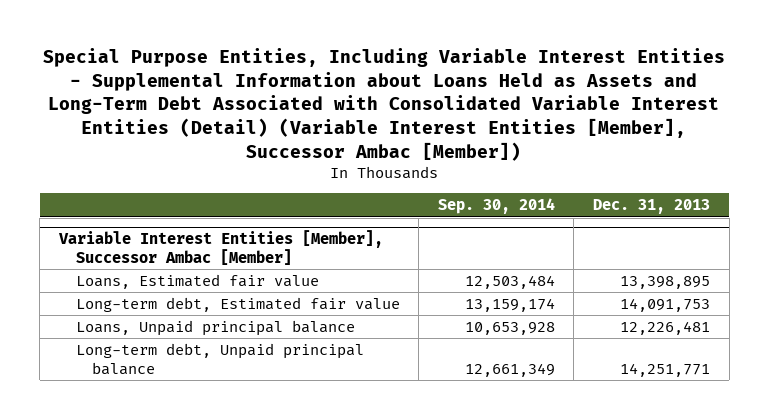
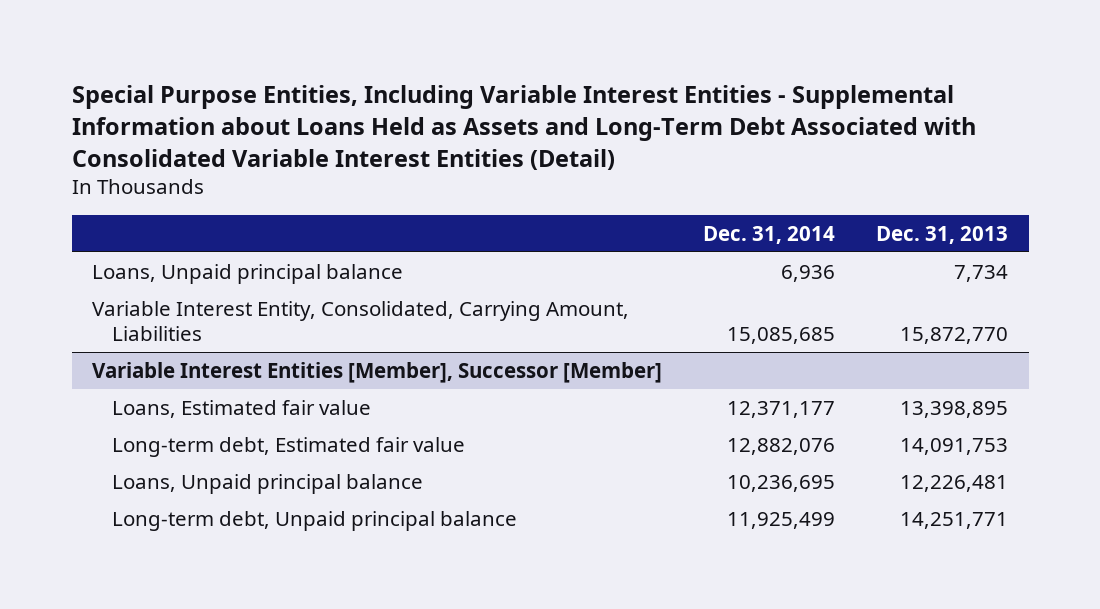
- Special Purpose Entities, Including Variable Interest Entities - Supplemental Information about Loans Held as Assets and Long-Term Debt Associated with Consolidated Variable Interest Entities (Detail) (Variable Interest Entities [Member], Successor Ambac [Member])
+ Special Purpose Entities, Including Variable Interest Entities - Supplemental Information about Loans Held as Assets and Long-Term Debt Associated with Consolidated Variable Interest Entities (Detail)
- | Sep. 30, 2014 | Dec. 31, 2013
+ | Dec. 31, 2014 | Dec. 31, 2013
- Variable Interest Entities [Member], Successor Ambac [Member]
+ Loans, Unpaid principal balance | 6,936 | 7,734
+ Variable Interest Entity, Consolidated, Carrying Amount, Liabilities | 15,085,685 | 15,872,770
+ Variable Interest Entities [Member], Successor [Member]

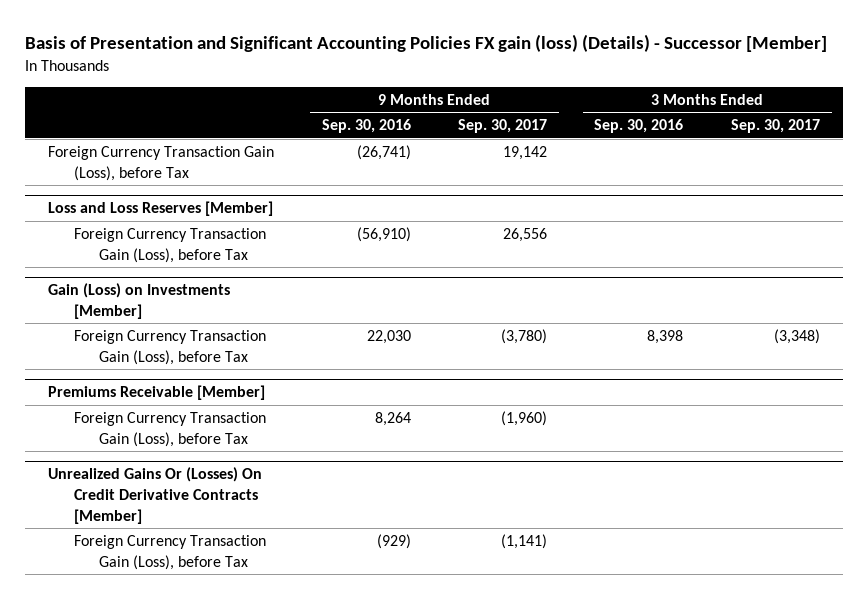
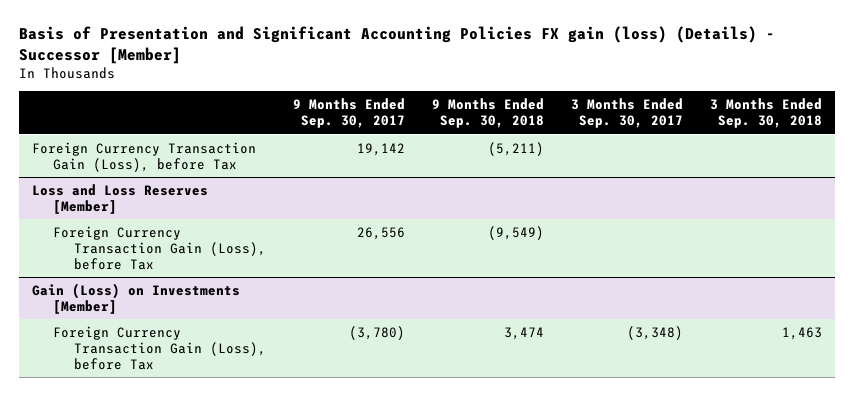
- | 9 Months Ended Sep. 30, 2016 | 9 Months Ended Sep. 30, 2017 | 3 Months Ended Sep. 30, 2016 | 3 Months Ended Sep. 30, 2017
+ | 9 Months Ended Sep. 30, 2017 | 9 Months Ended Sep. 30, 2018 | 3 Months Ended Sep. 30, 2017 | 3 Months Ended Sep. 30, 2018
- Premiums Receivable [Member]
- Foreign Currency Transaction Gain (Loss), before Tax | 8,264 | (1,960) | |
- Unrealized Gains Or (Losses) On Credit Derivative Contracts [Member]
- Foreign Currency Transaction Gain (Loss), before Tax | (929) | (1,141) | |

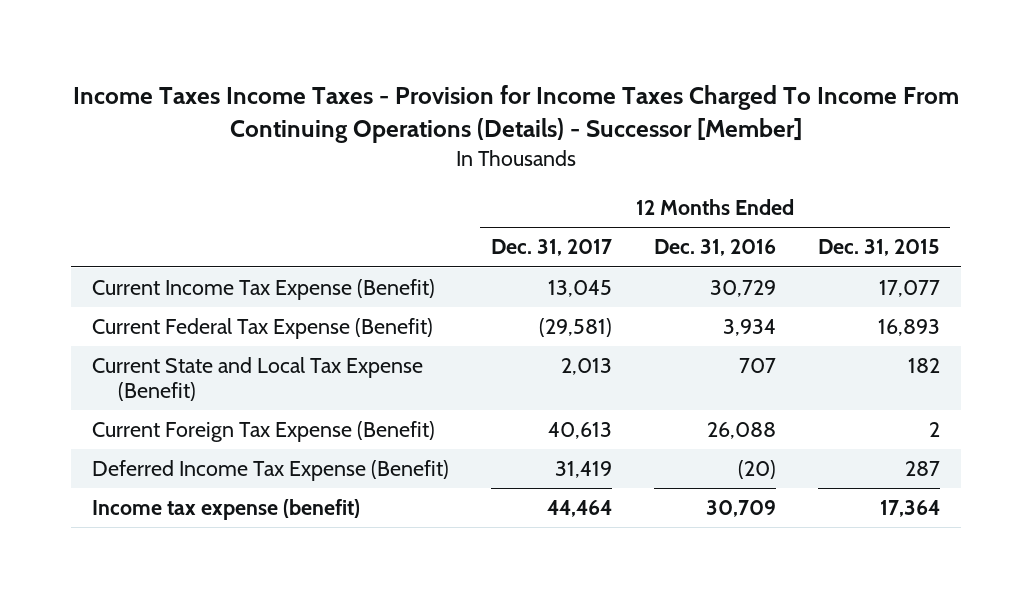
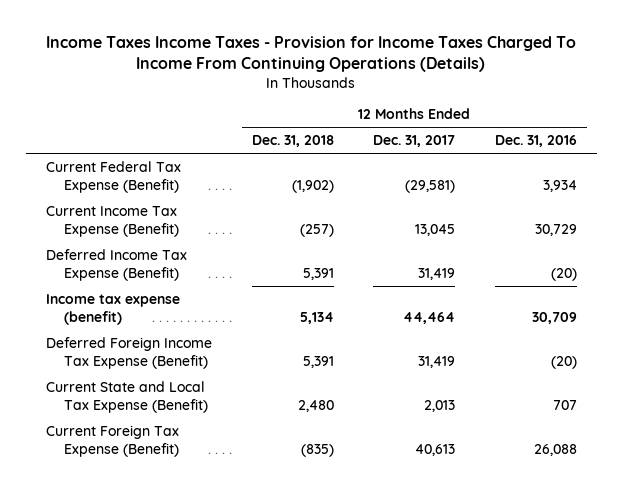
- Income Taxes Income Taxes - Provision for Income Taxes Charged To Income From Continuing Operations (Details) - Successor [Member]
+ Income Taxes Income Taxes - Provision for Income Taxes Charged To Income From Continuing Operations (Details)
- | 12 Months Ended Dec. 31, 2017 | 12 Months Ended Dec. 31, 2016 | 12 Months Ended Dec. 31, 2015
+ | 12 Months Ended Dec. 31, 2018 | 12 Months Ended Dec. 31, 2017 | 12 Months Ended Dec. 31, 2016
moved down: Current Income Tax Expense (Benefit) | (257) | 13,045 | 30,729
+ Deferred Foreign Income Tax Expense (Benefit) | 5,391 | 31,419 | (20)
moved down: Current State and Local Tax Expense (Benefit) | 2,480 | 2,013 | 707
moved down: Current Foreign Tax Expense (Benefit) | (835) | 40,613 | 26,088

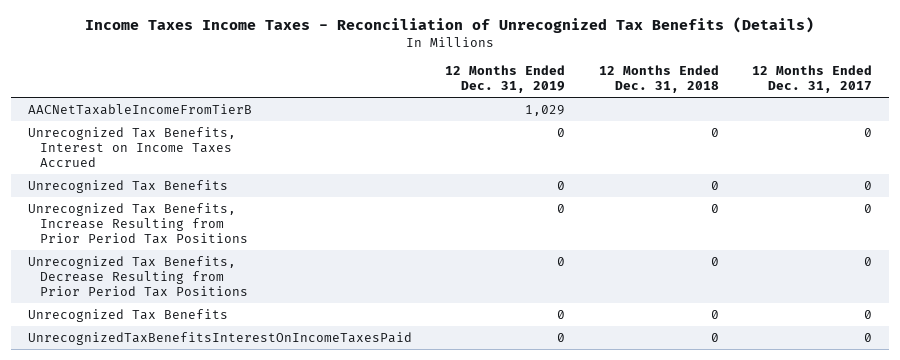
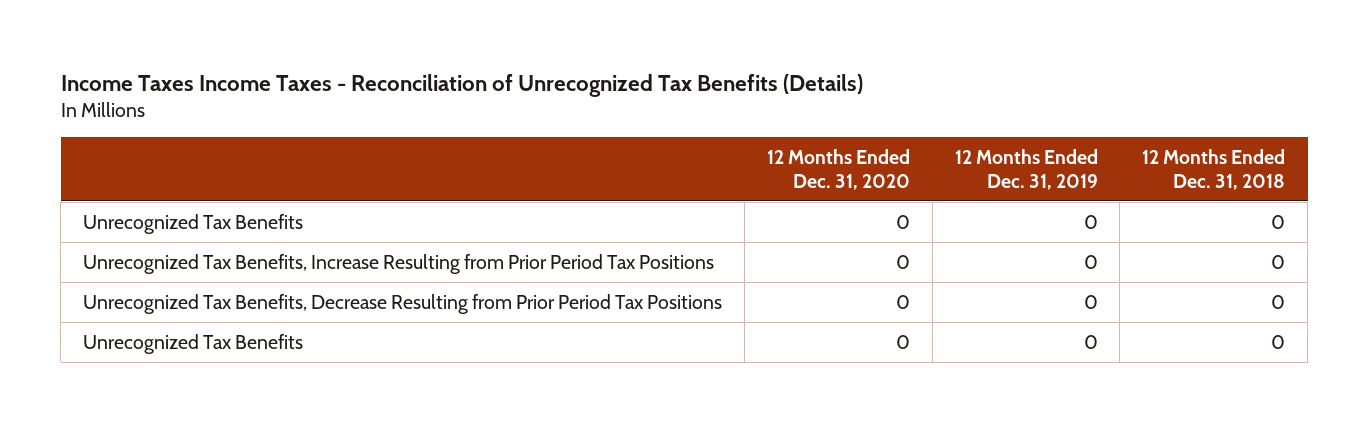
- | 12 Months Ended Dec. 31, 2019 | 12 Months Ended Dec. 31, 2018 | 12 Months Ended Dec. 31, 2017
+ | 12 Months Ended Dec. 31, 2020 | 12 Months Ended Dec. 31, 2019 | 12 Months Ended Dec. 31, 2018
- AACNetTaxableIncomeFromTierB | 1,029 | |
- Unrecognized Tax Benefits, Interest on Income Taxes Accrued | 0 | 0 | 0
- UnrecognizedTaxBenefitsInterestOnIncomeTaxesPaid | 0 | 0 | 0

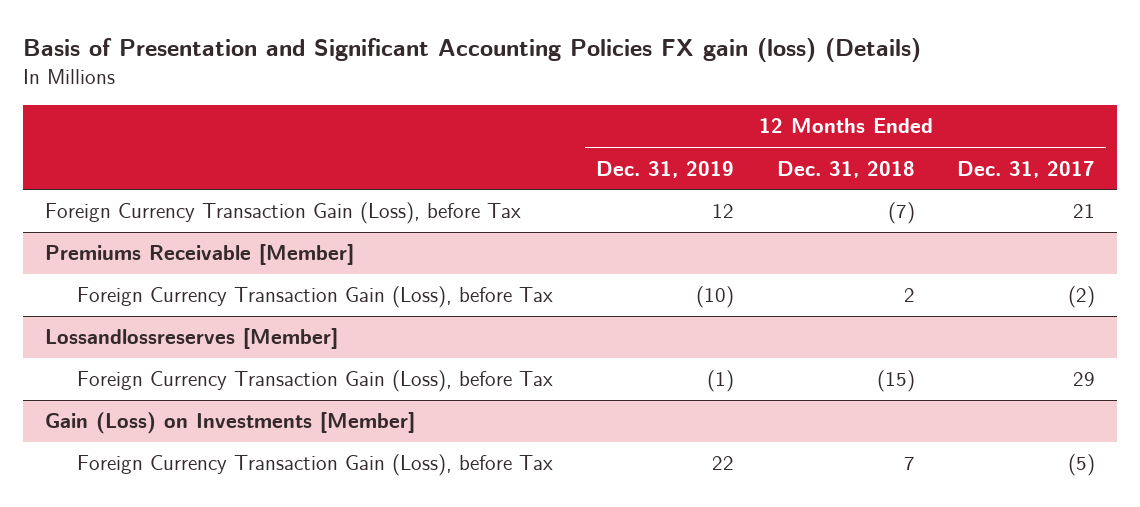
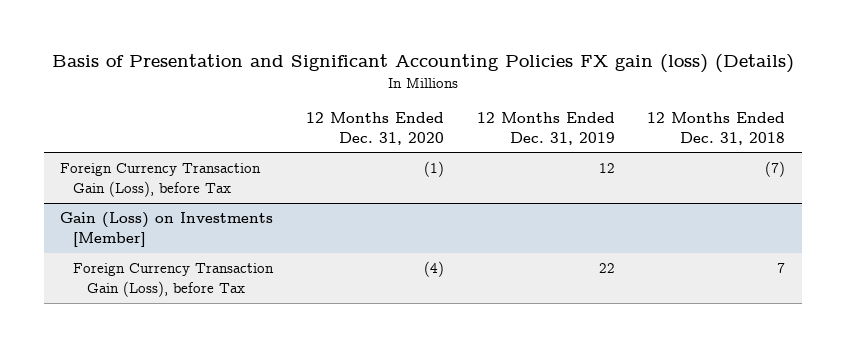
- | 12 Months Ended Dec. 31, 2019 | 12 Months Ended Dec. 31, 2018 | 12 Months Ended Dec. 31, 2017
+ | 12 Months Ended Dec. 31, 2020 | 12 Months Ended Dec. 31, 2019 | 12 Months Ended Dec. 31, 2018
- Premiums Receivable [Member]
- Foreign Currency Transaction Gain (Loss), before Tax | (10) | 2 | (2)
- Lossandlossreserves [Member]
- Foreign Currency Transaction Gain (Loss), before Tax | (1) | (15) | 29

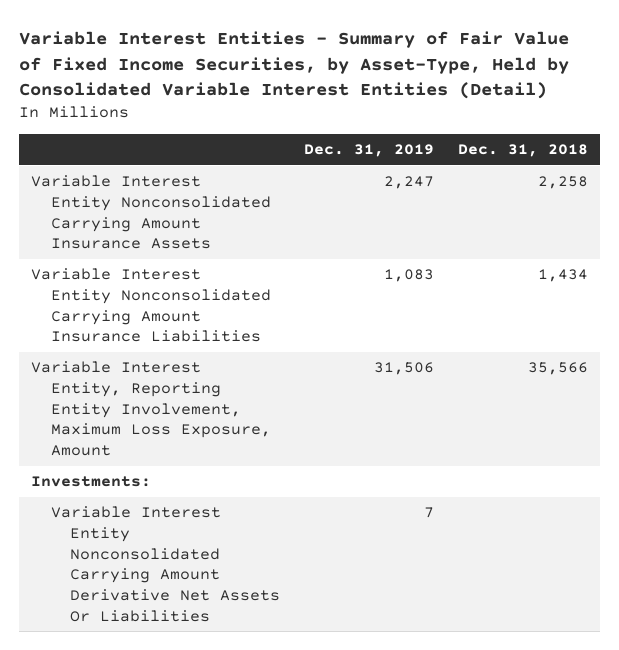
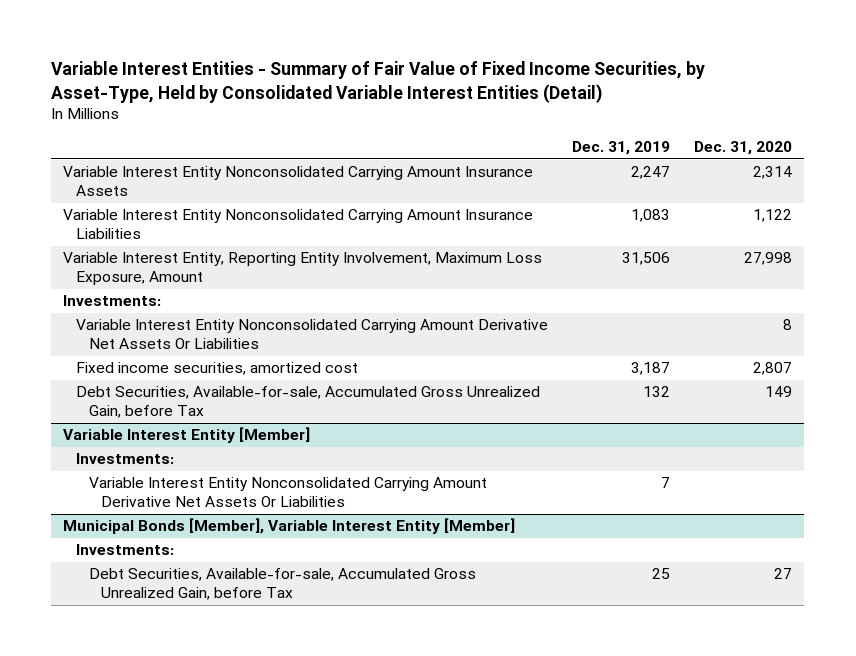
- | Dec. 31, 2019 | Dec. 31, 2018
+ | Dec. 31, 2019 | Dec. 31, 2020
+ Variable Interest Entity Nonconsolidated Carrying Amount Derivative Net Assets Or Liabilities | | 8
+ Fixed income securities, amortized cost | 3,187 | 2,807
+ Debt Securities, Available-for-sale, Accumulated Gross Unrealized Gain, before Tax | 132 | 149
+ Variable Interest Entity [Member]
+ Investments:
+ Municipal Bonds [Member], Variable Interest Entity [Member]
+ Investments:
+ Debt Securities, Available-for-sale, Accumulated Gross Unrealized Gain, before Tax | 25 | 27

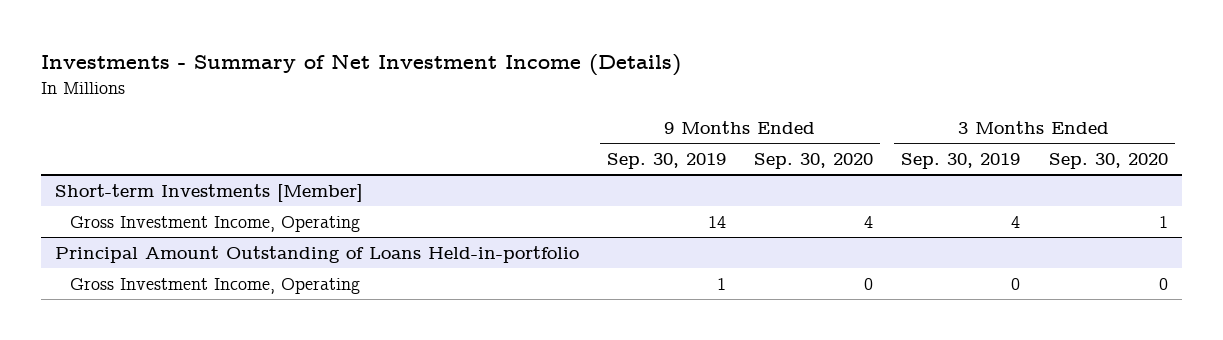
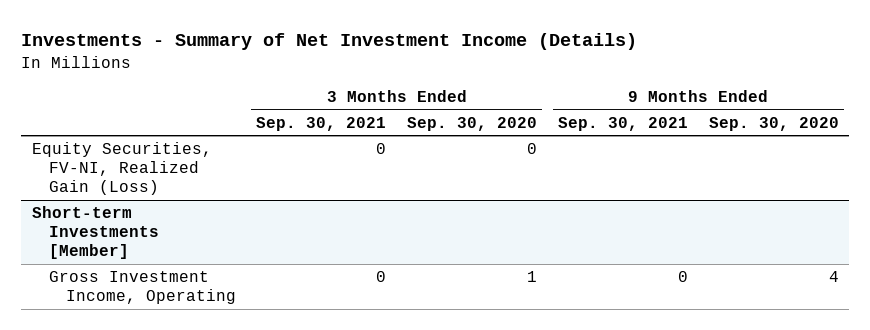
- | 9 Months Ended Sep. 30, 2019 | 9 Months Ended Sep. 30, 2020 | 3 Months Ended Sep. 30, 2019 | 3 Months Ended Sep. 30, 2020
+ | 3 Months Ended Sep. 30, 2021 | 3 Months Ended Sep. 30, 2020 | 9 Months Ended Sep. 30, 2021 | 9 Months Ended Sep. 30, 2020
+ Equity Securities, FV-NI, Realized Gain (Loss) | 0 | 0 | |
- Principal Amount Outstanding of Loans Held-in-portfolio
- Gross Investment Income, Operating | 1 | 0 | 0 | 0

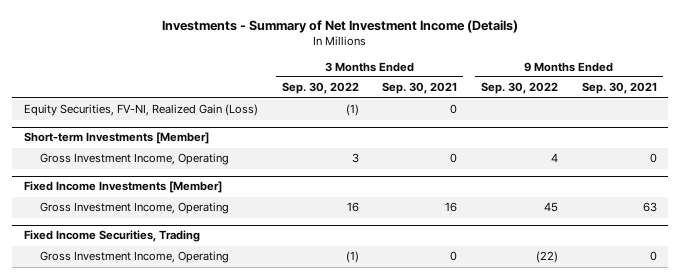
- | 3 Months Ended Sep. 30, 2021 | 3 Months Ended Sep. 30, 2020 | 9 Months Ended Sep. 30, 2021 | 9 Months Ended Sep. 30, 2020
+ | 3 Months Ended Sep. 30, 2022 | 3 Months Ended Sep. 30, 2021 | 9 Months Ended Sep. 30, 2022 | 9 Months Ended Sep. 30, 2021
+ Fixed Income Investments [Member]
+ Gross Investment Income, Operating | 16 | 16 | 45 | 63
+ Fixed Income Securities, Trading
+ Gross Investment Income, Operating | (1) | 0 | (22) | 0

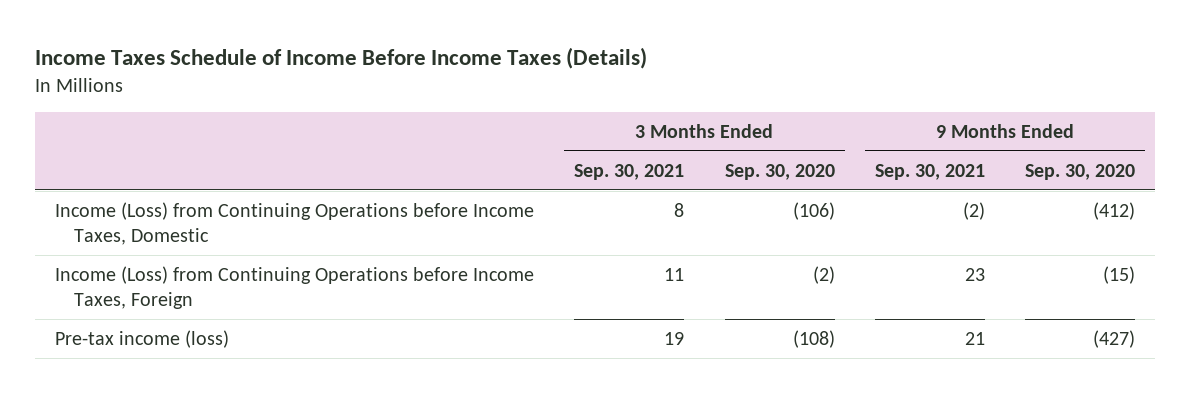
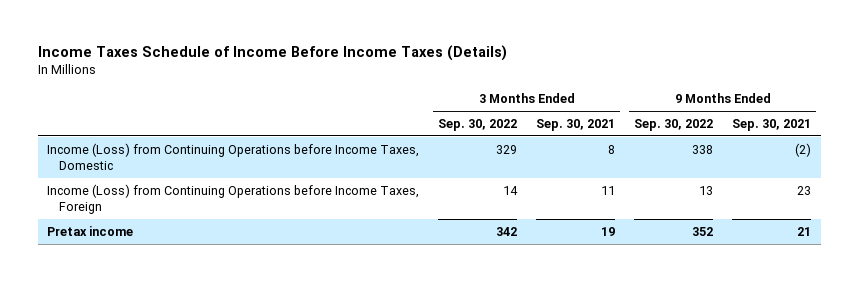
- | 3 Months Ended Sep. 30, 2021 | 3 Months Ended Sep. 30, 2020 | 9 Months Ended Sep. 30, 2021 | 9 Months Ended Sep. 30, 2020
+ | 3 Months Ended Sep. 30, 2022 | 3 Months Ended Sep. 30, 2021 | 9 Months Ended Sep. 30, 2022 | 9 Months Ended Sep. 30, 2021
- Pre-tax income (loss) | 19 | (108) | 21 | (427)
+ Pretax income | 342 | 19 | 352 | 21

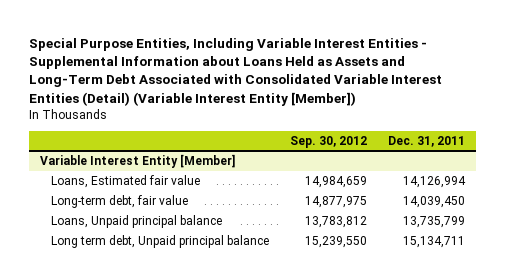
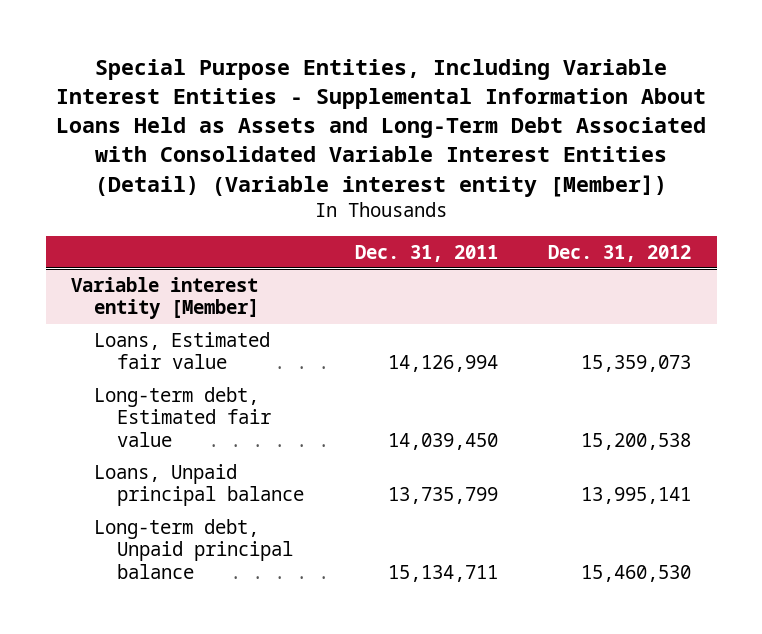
- Special Purpose Entities, Including Variable Interest Entities - Supplemental Information about Loans Held as Assets and Long-Term Debt Associated with Consolidated Variable Interest Entities (Detail) (Variable Interest Entity [Member])
+ Special Purpose Entities, Including Variable Interest Entities - Supplemental Information About Loans Held as Assets and Long-Term Debt Associated with Consolidated Variable Interest Entities (Detail) (Variable interest entity [Member])
- | Sep. 30, 2012 | Dec. 31, 2011
+ | Dec. 31, 2011 | Dec. 31, 2012
- Variable Interest Entity [Member]
+ Variable interest entity [Member]
- Long-term debt, fair value | 14,877,975 | 14,039,450
+ Long-term debt, Estimated fair value | 14,039,450 | 15,200,538
- Long term debt, Unpaid principal balance | 15,239,550 | 15,134,711
+ Long-term debt, Unpaid principal balance | 15,134,711 | 15,460,530

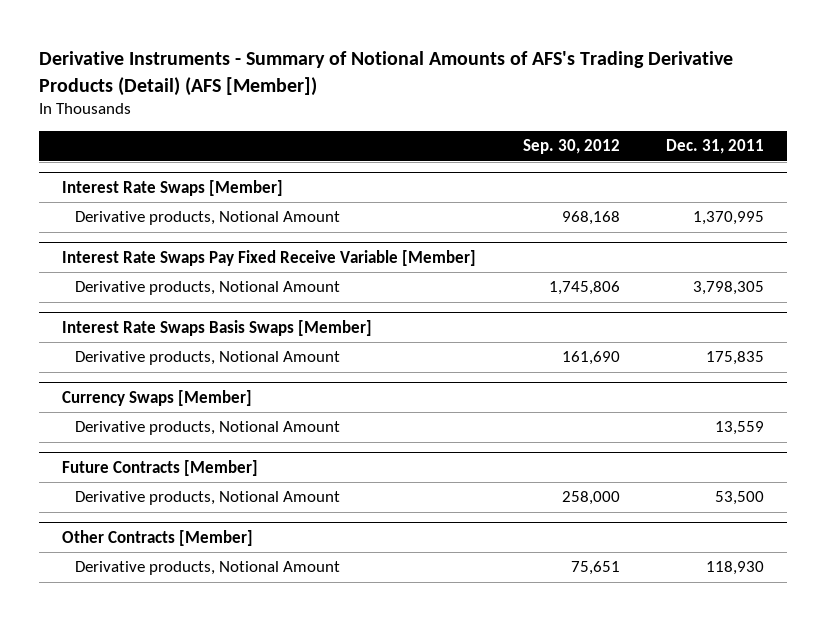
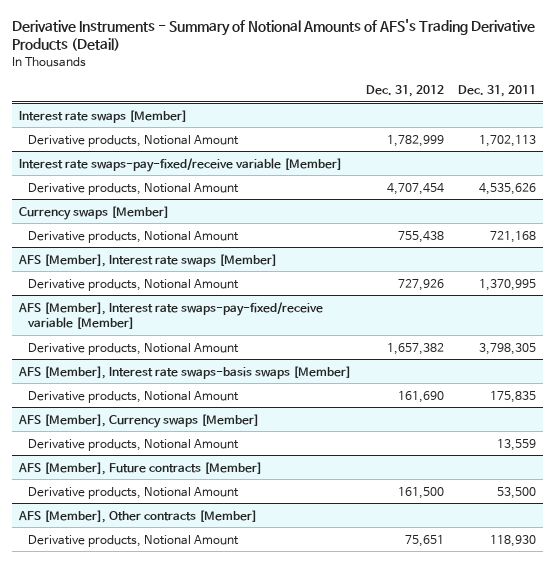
- Derivative Instruments - Summary of Notional Amounts of AFS's Trading Derivative Products (Detail) (AFS [Member])
+ Derivative Instruments - Summary of Notional Amounts of AFS's Trading Derivative Products (Detail)
- | Sep. 30, 2012 | Dec. 31, 2011
+ | Dec. 31, 2012 | Dec. 31, 2011
- Interest Rate Swaps [Member]
+ Interest rate swaps [Member]
+ Derivative products, Notional Amount | 1,782,999 | 1,702,113
+ Interest rate swaps-pay-fixed/receive variable [Member]
+ Derivative products, Notional Amount | 4,707,454 | 4,535,626
+ Currency swaps [Member]
+ Derivative products, Notional Amount | 755,438 | 721,168
+ AFS [Member], Interest rate swaps [Member]
- Interest Rate Swaps Pay Fixed Receive Variable [Member]
+ AFS [Member], Interest rate swaps-pay-fixed/receive variable [Member]
- Interest Rate Swaps Basis Swaps [Member]
+ AFS [Member], Interest rate swaps-basis swaps [Member]
- Currency Swaps [Member]
+ AFS [Member], Currency swaps [Member]
- Future Contracts [Member]
+ AFS [Member], Future contracts [Member]
- Other Contracts [Member]
+ AFS [Member], Other contracts [Member]

